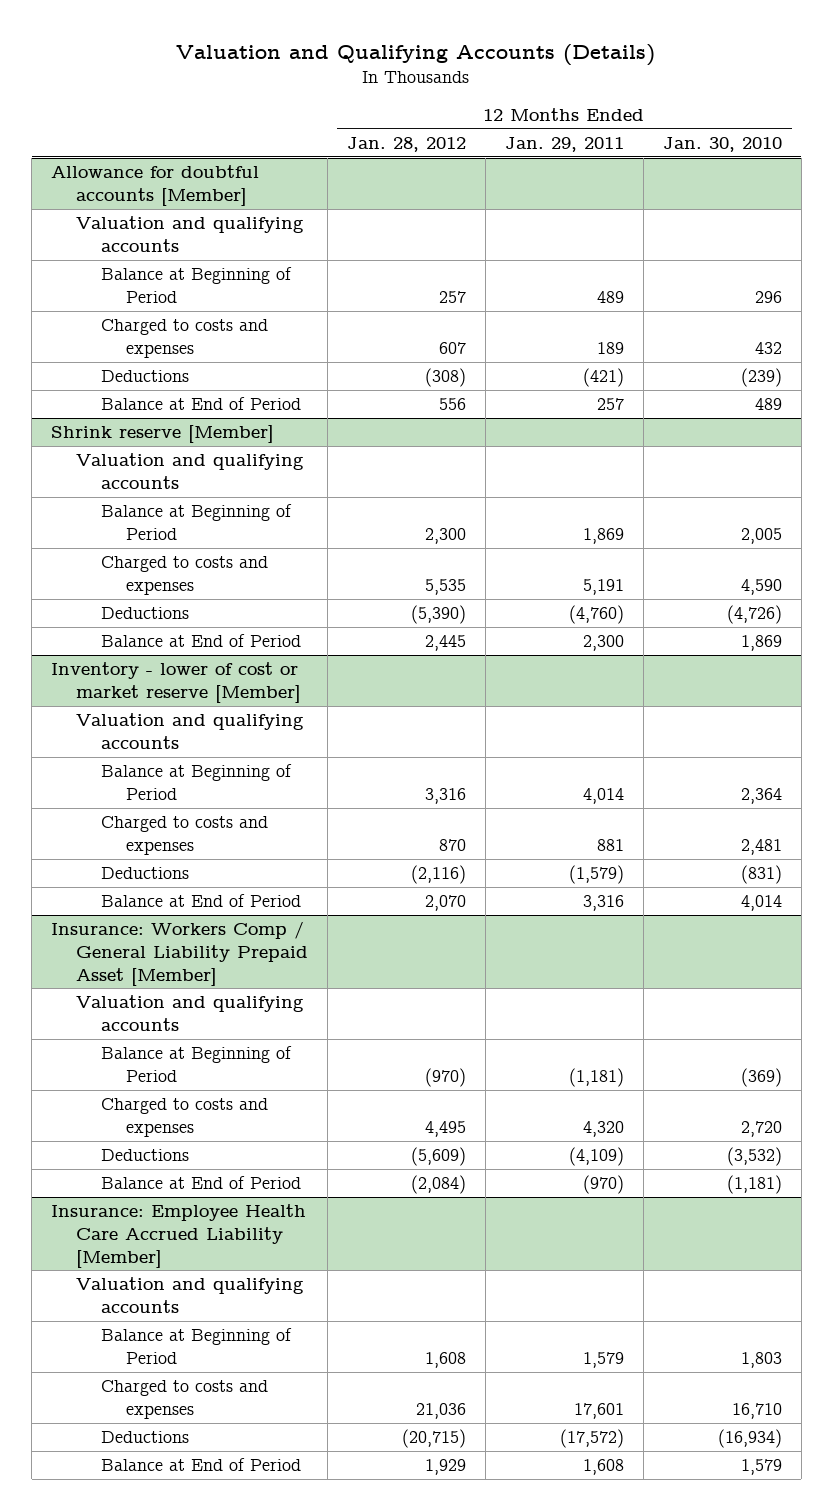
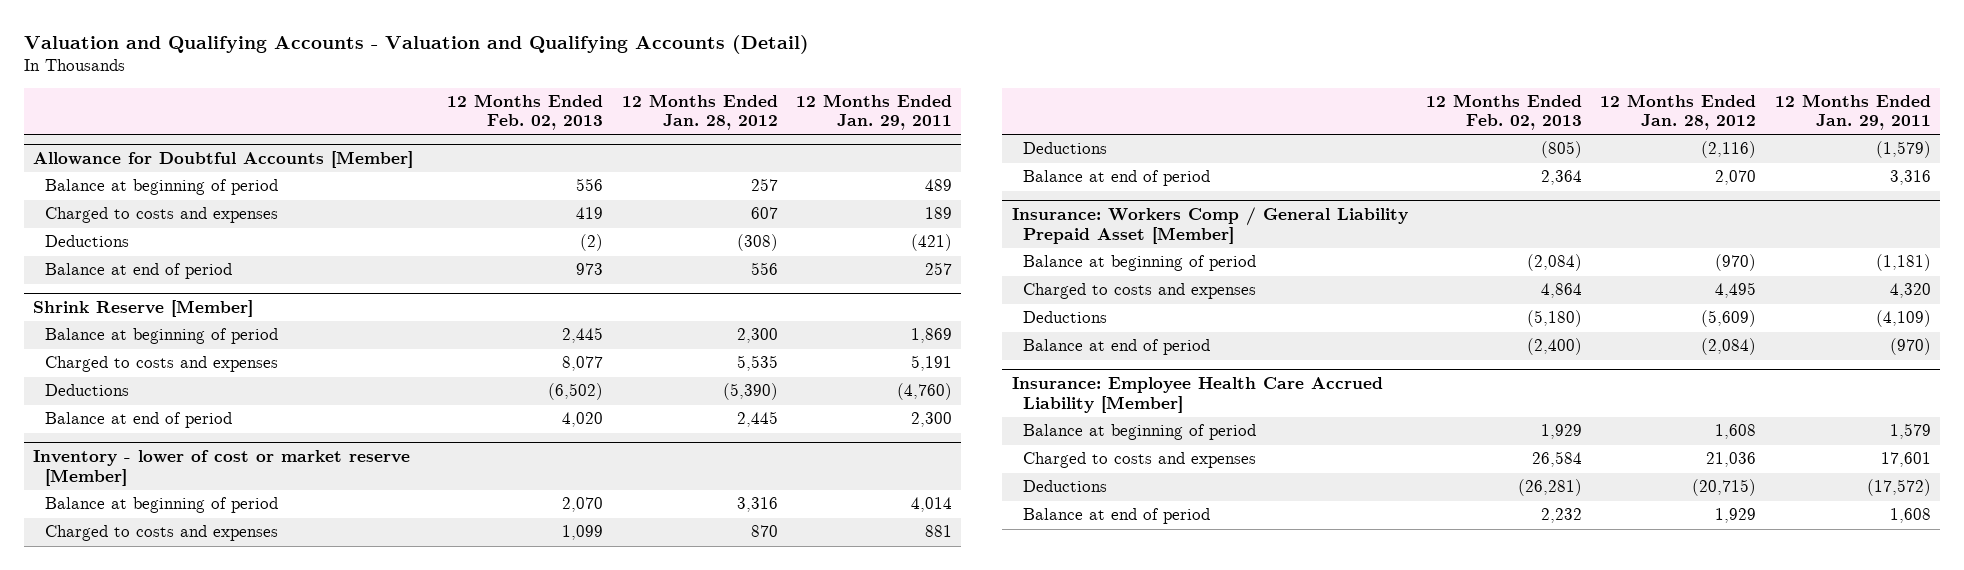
- Valuation and Qualifying Accounts (Details)
+ Valuation and Qualifying Accounts - Valuation and Qualifying Accounts (Detail)
- | 12 Months Ended Jan. 28, 2012 | 12 Months Ended Jan. 29, 2011 | 12 Months Ended Jan. 30, 2010
+ | 12 Months Ended Feb. 02, 2013 | 12 Months Ended Jan. 28, 2012 | 12 Months Ended Jan. 29, 2011
- Allowance for doubtful accounts [Member]
- Valuation and qualifying accounts
- Balance at Beginning of Period | 257 | 489 | 296
+ Allowance for Doubtful Accounts [Member]
+ Balance at beginning of period | 556 | 257 | 489
- Balance at End of Period | 556 | 257 | 489
- Shrink reserve [Member]
- Valuation and qualifying accounts
- Balance at Beginning of Period | 2,300 | 1,869 | 2,005
+ Balance at end of period | 973 | 556 | 257
+ Shrink Reserve [Member]
+ Balance at beginning of period | 2,445 | 2,300 | 1,869
- Balance at End of Period | 2,445 | 2,300 | 1,869
+ Balance at end of period | 4,020 | 2,445 | 2,300
@ Inventory - lower of cost or market reserve [Member]
- Valuation and qualifying accounts
- Balance at Beginning of Period | 3,316 | 4,014 | 2,364
+ Balance at beginning of period | 2,070 | 3,316 | 4,014
- Balance at End of Period | 2,070 | 3,316 | 4,014
+ Balance at end of period | 2,364 | 2,070 | 3,316
@ Insurance: Workers Comp / General Liability Prepaid Asset [Member]
- Valuation and qualifying accounts
- Balance at Beginning of Period | (970) | (1,181) | (369)
+ Balance at beginning of period | (2,084) | (970) | (1,181)
- Balance at End of Period | (2,084) | (970) | (1,181)
+ Balance at end of period | (2,400) | (2,084) | (970)
@ Insurance: Employee Health Care Accrued Liability [Member]
- Valuation and qualifying accounts
- Balance at Beginning of Period | 1,608 | 1,579 | 1,803
+ Balance at beginning of period | 1,929 | 1,608 | 1,579
- Balance at End of Period | 1,929 | 1,608 | 1,579
+ Balance at end of period | 2,232 | 1,929 | 1,608

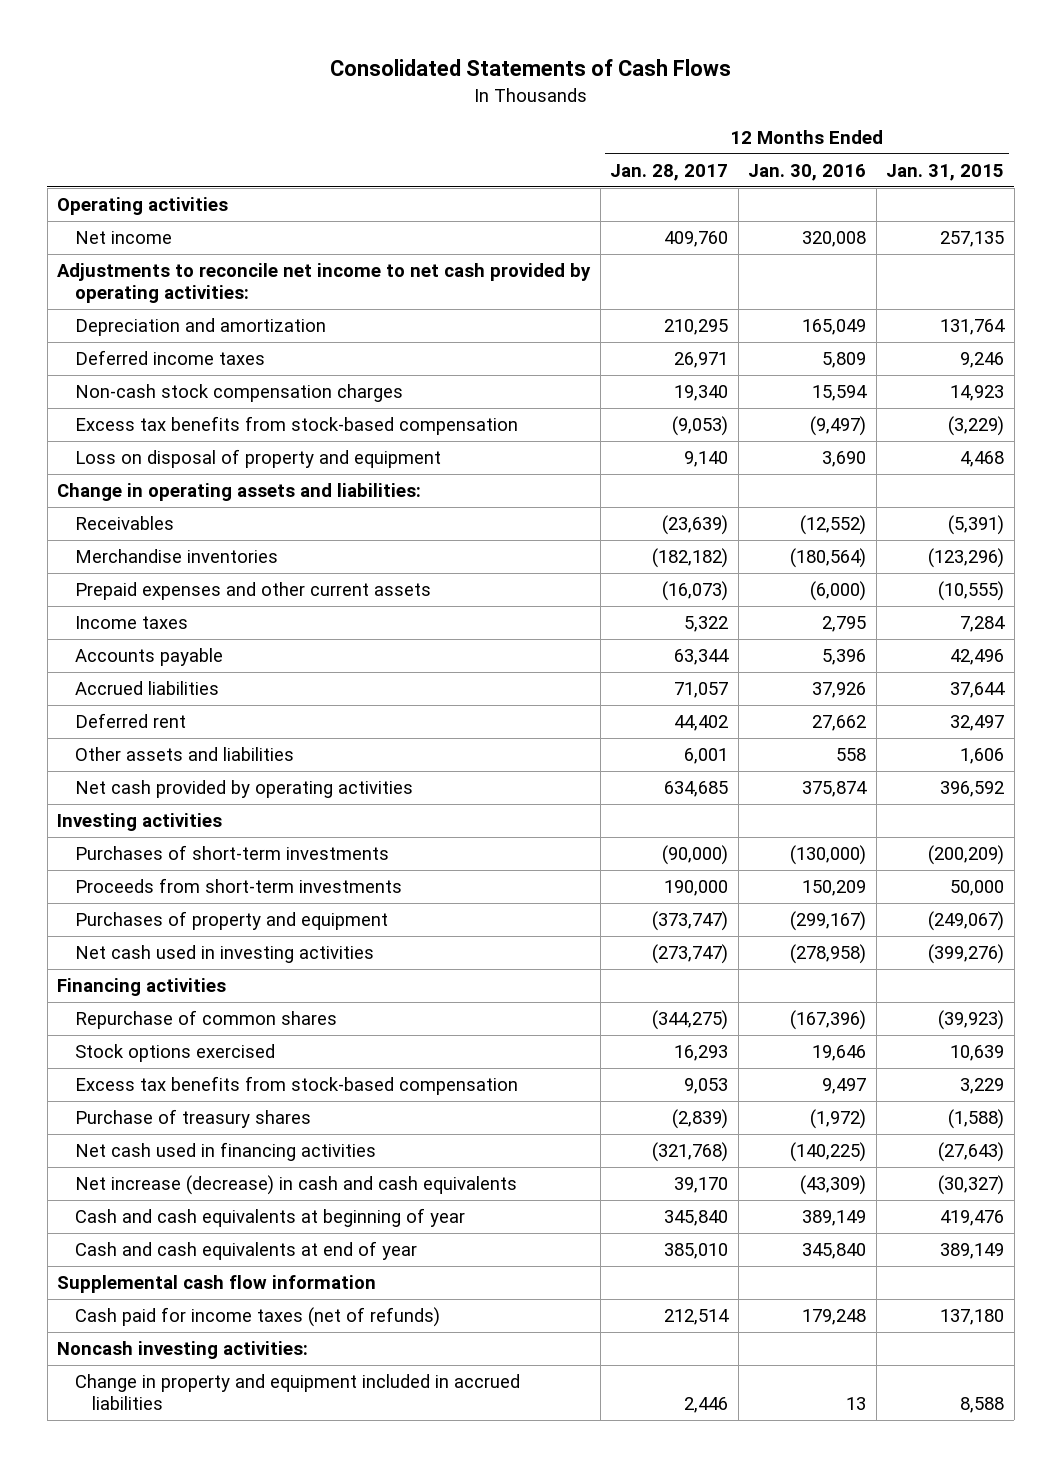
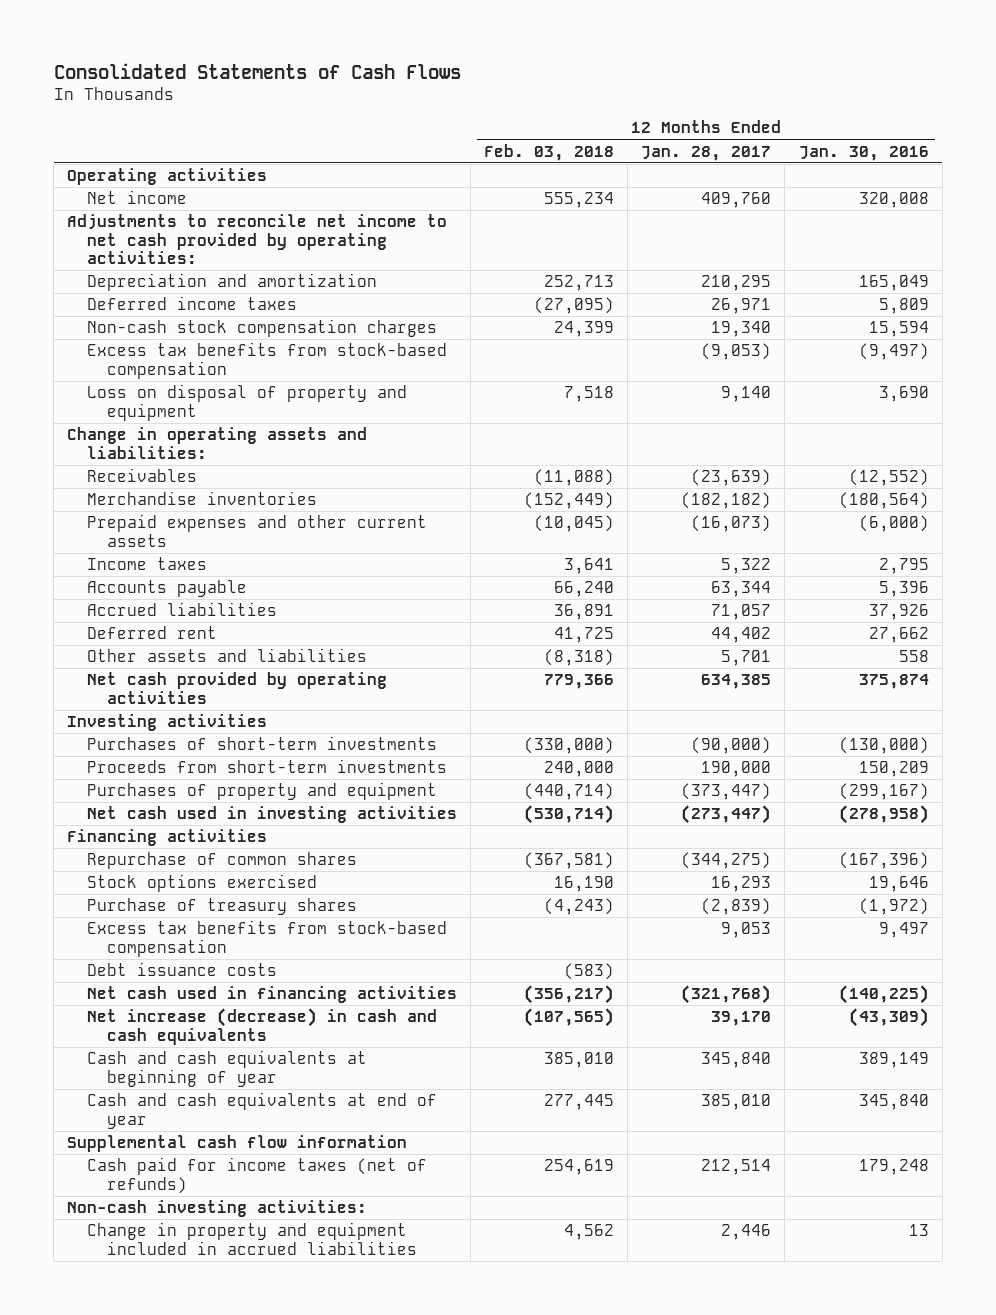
- | 12 Months Ended Jan. 28, 2017 | 12 Months Ended Jan. 30, 2016 | 12 Months Ended Jan. 31, 2015
+ | 12 Months Ended Feb. 03, 2018 | 12 Months Ended Jan. 28, 2017 | 12 Months Ended Jan. 30, 2016
- Other assets and liabilities | 6,001 | 558 | 1,606
- Net cash provided by operating activities | 634,685 | 375,874 | 396,592
+ Other assets and liabilities | (8,318) | 5,701 | 558
+ Net cash provided by operating activities | 779,366 | 634,385 | 375,874
- Purchases of property and equipment | (373,747) | (299,167) | (249,067)
- Net cash used in investing activities | (273,747) | (278,958) | (399,276)
+ Purchases of property and equipment | (440,714) | (373,447) | (299,167)
+ Net cash used in investing activities | (530,714) | (273,447) | (278,958)
moved down: Excess tax benefits from stock-based compensation | | 9,053 | 9,497
+ Debt issuance costs | (583) | |
- Noncash investing activities:
+ Non-cash investing activities:

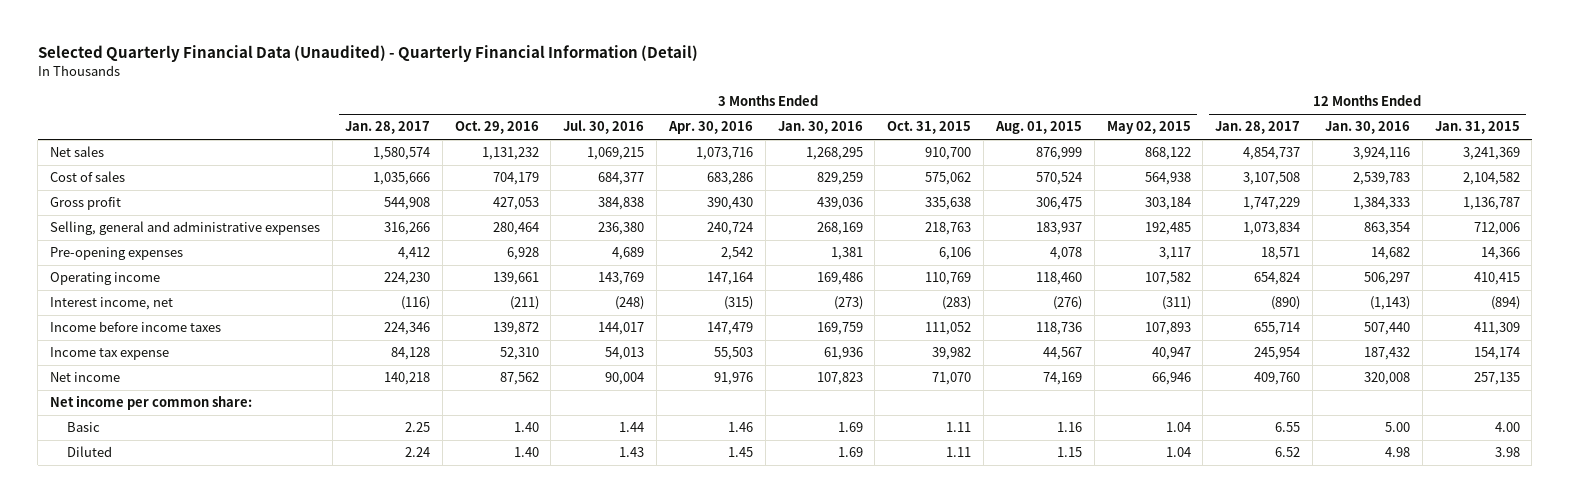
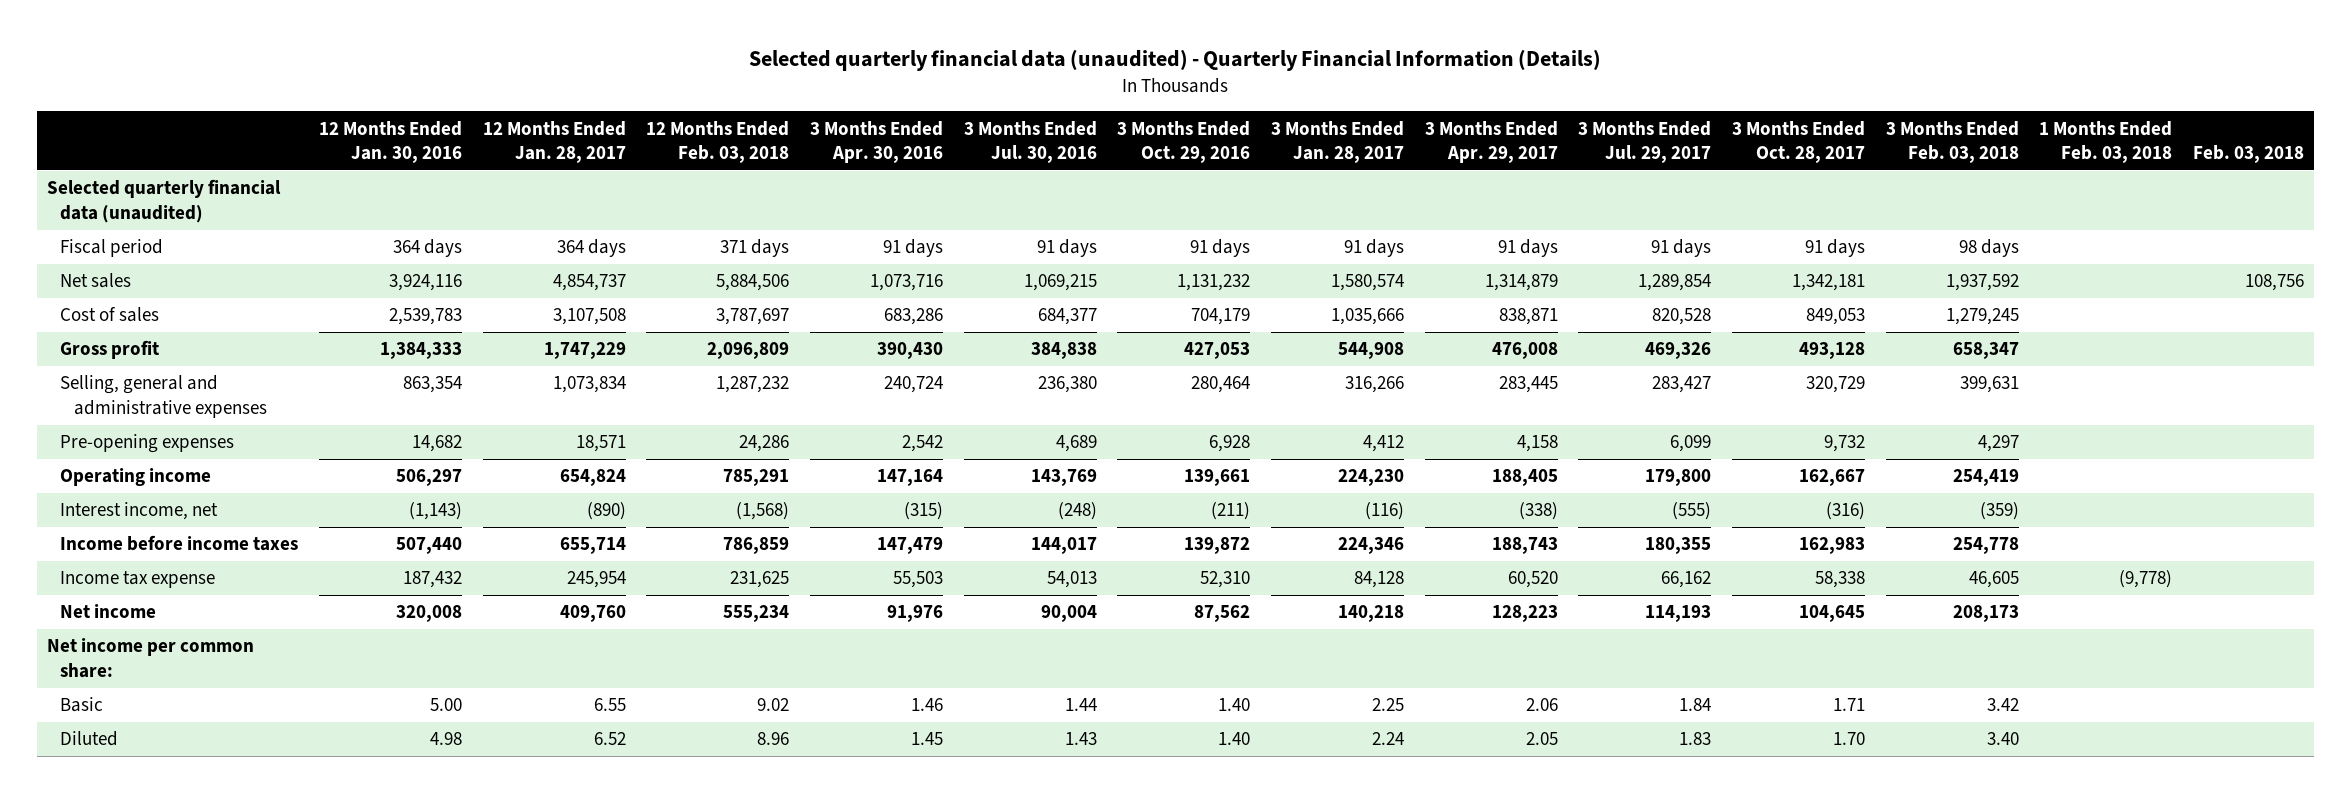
- Selected Quarterly Financial Data (Unaudited) - Quarterly Financial Information (Detail)
+ Selected quarterly financial data (unaudited) - Quarterly Financial Information (Details)
- | 3 Months Ended Jan. 28, 2017 | 3 Months Ended Oct. 29, 2016 | 3 Months Ended Jul. 30, 2016 | 3 Months Ended Apr. 30, 2016 | 3 Months Ended Jan. 30, 2016 | 3 Months Ended Oct. 31, 2015 | 3 Months Ended Aug. 01, 2015 | 3 Months Ended May 02, 2015 | 12 Months Ended Jan. 28, 2017 | 12 Months Ended Jan. 30, 2016 | 12 Months Ended Jan. 31, 2015
+ | 12 Months Ended Jan. 30, 2016 | 12 Months Ended Jan. 28, 2017 | 12 Months Ended Feb. 03, 2018 | 3 Months Ended Apr. 30, 2016 | 3 Months Ended Jul. 30, 2016 | 3 Months Ended Oct. 29, 2016 | 3 Months Ended Jan. 28, 2017 | 3 Months Ended Apr. 29, 2017 | 3 Months Ended Jul. 29, 2017 | 3 Months Ended Oct. 28, 2017 | 3 Months Ended Feb. 03, 2018 | 1 Months Ended Feb. 03, 2018 | Feb. 03, 2018
+ Selected quarterly financial data (unaudited)
+ Fiscal period | 364 days | 364 days | 371 days | 91 days | 91 days | 91 days | 91 days | 91 days | 91 days | 91 days | 98 days | |

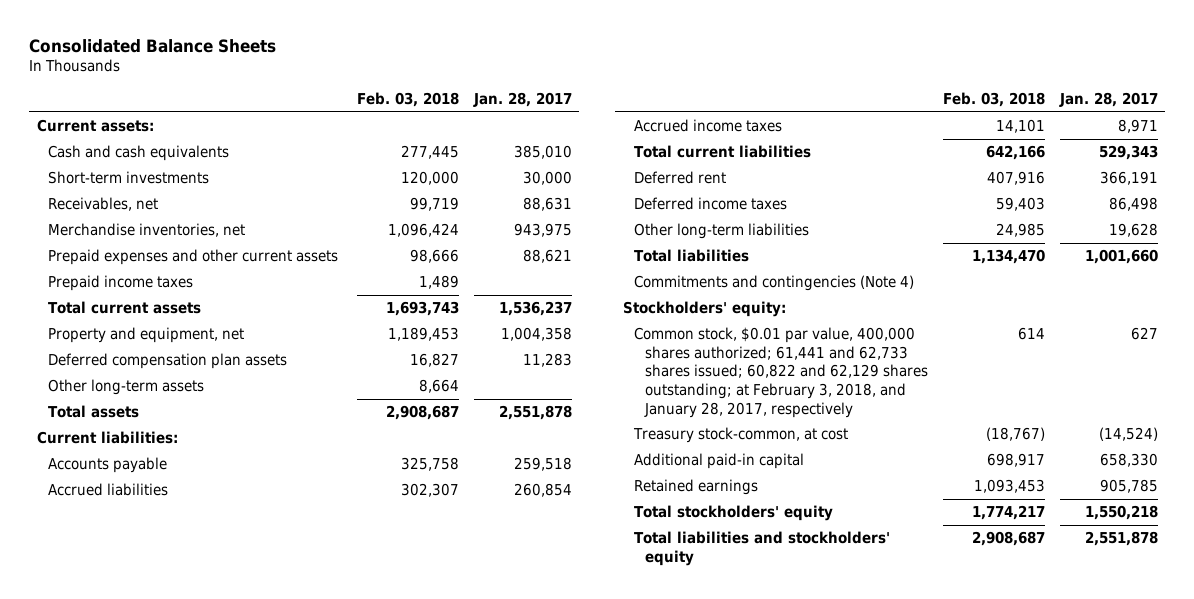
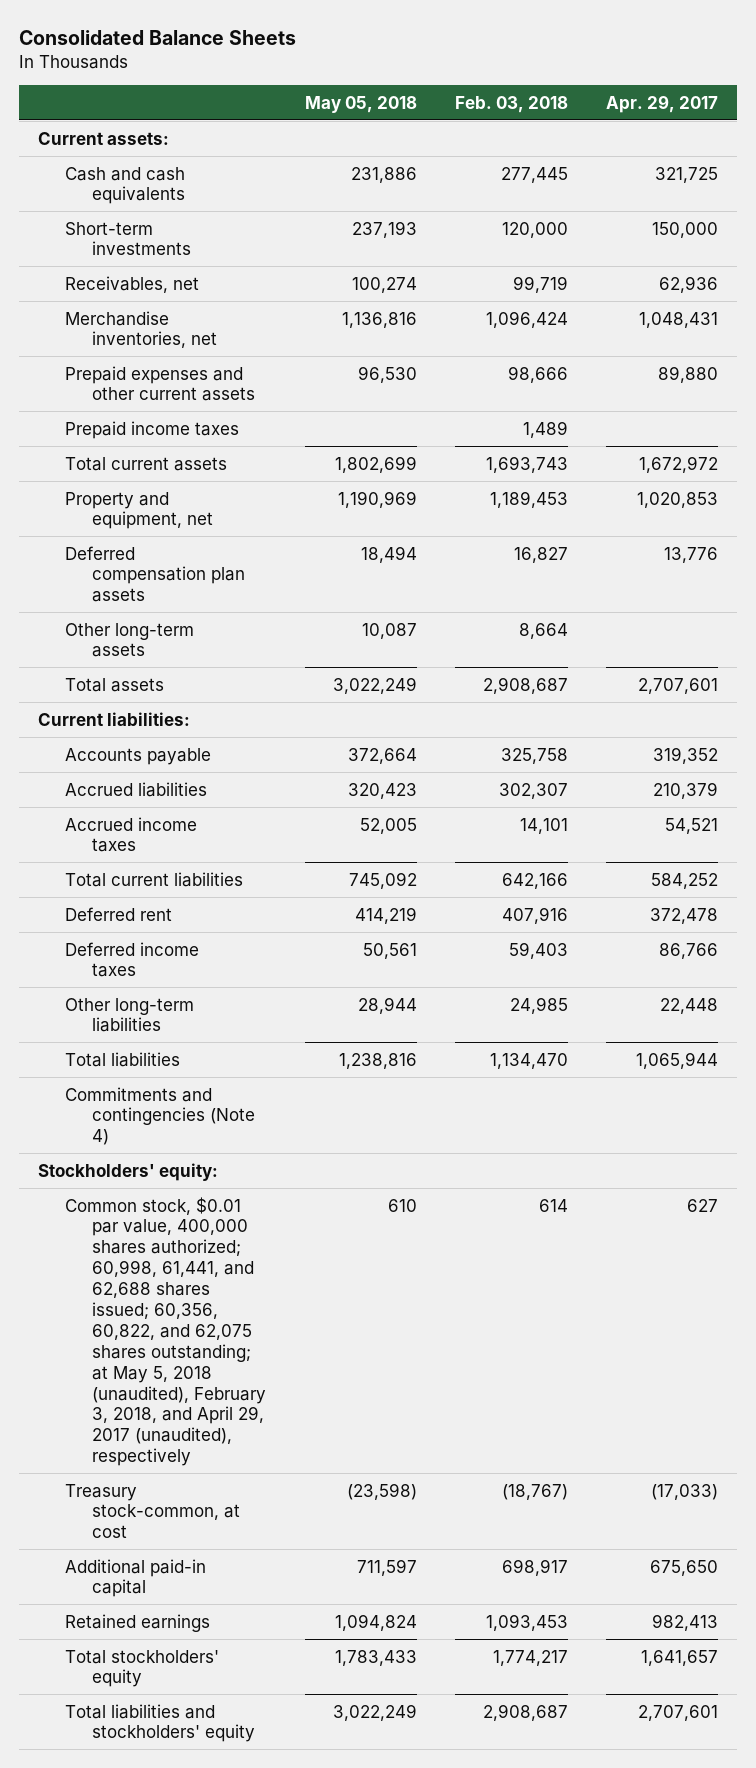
- | Feb. 03, 2018 | Jan. 28, 2017
+ | May 05, 2018 | Feb. 03, 2018 | Apr. 29, 2017
- Common stock, $0.01 par value, 400,000 shares authorized; 61,441 and 62,733 shares issued; 60,822 and 62,129 shares outstanding; at February 3, 2018, and January 28, 2017, respectively | 614 | 627
+ Common stock, $0.01 par value, 400,000 shares authorized; 60,998, 61,441, and 62,688 shares issued; 60,356, 60,822, and 62,075 shares outstanding; at May 5, 2018 (unaudited), February 3, 2018, and April 29, 2017 (unaudited), respectively | 610 | 614 | 627

